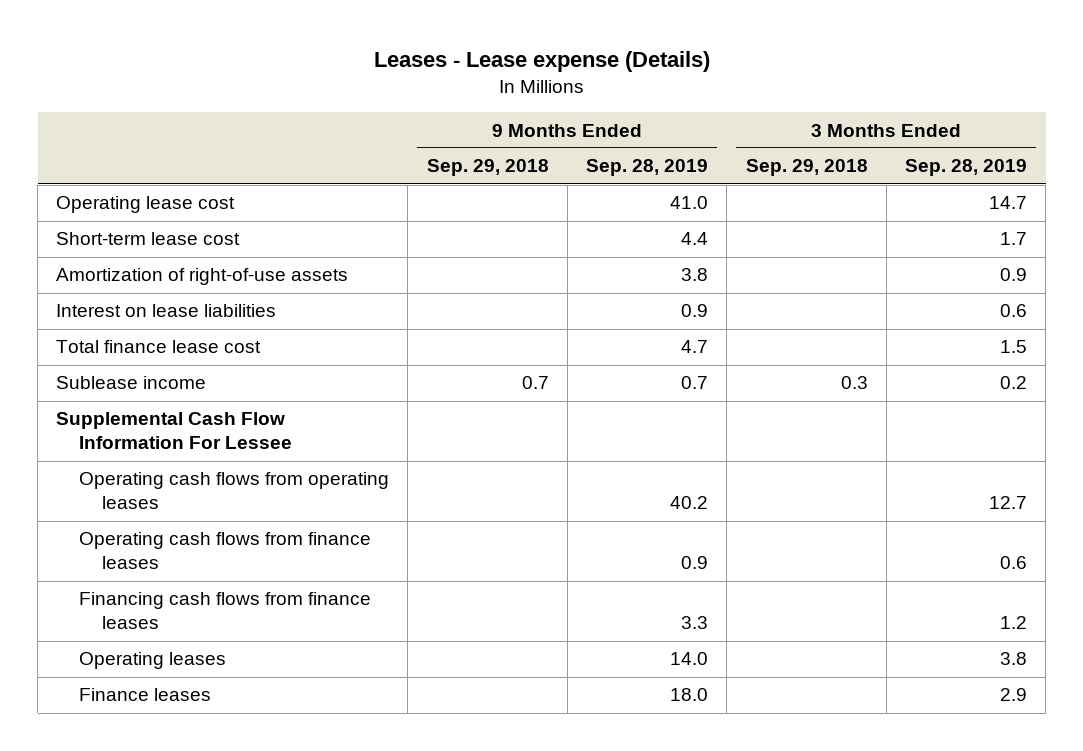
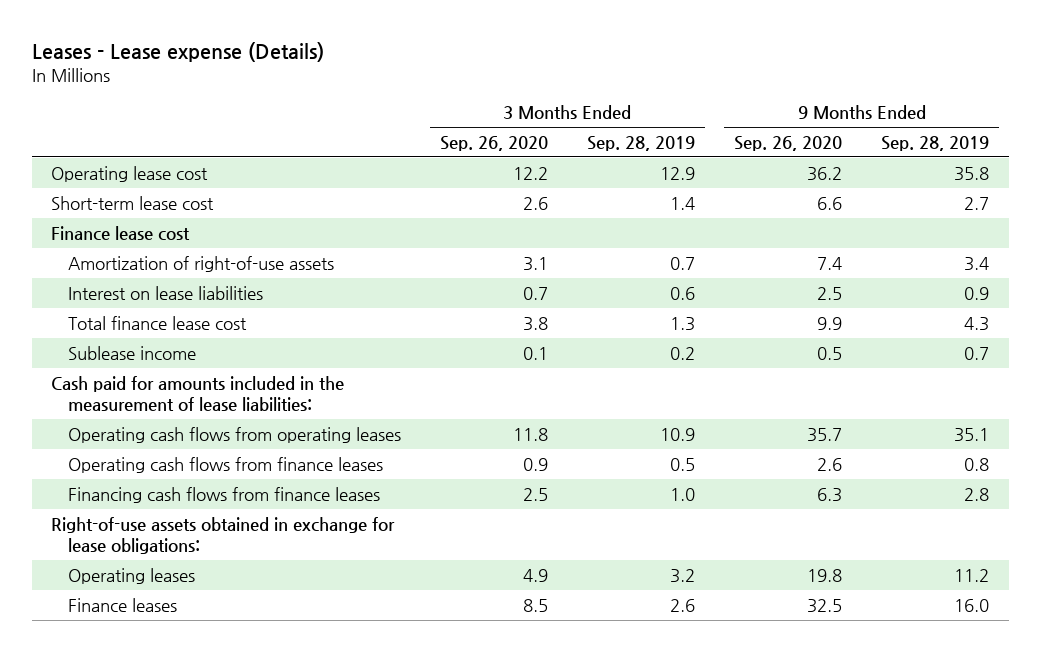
- | 9 Months Ended Sep. 29, 2018 | 9 Months Ended Sep. 28, 2019 | 3 Months Ended Sep. 29, 2018 | 3 Months Ended Sep. 28, 2019
+ | 3 Months Ended Sep. 26, 2020 | 3 Months Ended Sep. 28, 2019 | 9 Months Ended Sep. 26, 2020 | 9 Months Ended Sep. 28, 2019
- Operating lease cost | | 41.0 | | 14.7
- Short-term lease cost | | 4.4 | | 1.7
- Amortization of right-of-use assets | | 3.8 | | 0.9
+ Operating lease cost | 12.2 | 12.9 | 36.2 | 35.8
+ Short-term lease cost | 2.6 | 1.4 | 6.6 | 2.7
+ Finance lease cost
+ Amortization of right-of-use assets | 3.1 | 0.7 | 7.4 | 3.4
- Total finance lease cost | | 4.7 | | 1.5
+ Total finance lease cost | 3.8 | 1.3 | 9.9 | 4.3
- Supplemental Cash Flow Information For Lessee
- Operating cash flows from operating leases | | 40.2 | | 12.7
- Operating cash flows from finance leases | | 0.9 | | 0.6
- Financing cash flows from finance leases | | 3.3 | | 1.2
- Operating leases | | 14.0 | | 3.8
- Finance leases | | 18.0 | | 2.9
+ Cash paid for amounts included in the measurement of lease liabilities:
+ Operating cash flows from operating leases | 11.8 | 10.9 | 35.7 | 35.1
+ Operating cash flows from finance leases | 0.9 | 0.5 | 2.6 | 0.8
+ Financing cash flows from finance leases | 2.5 | 1.0 | 6.3 | 2.8
+ Right-of-use assets obtained in exchange for lease obligations:
+ Operating leases | 4.9 | 3.2 | 19.8 | 11.2
+ Finance leases | 8.5 | 2.6 | 32.5 | 16.0

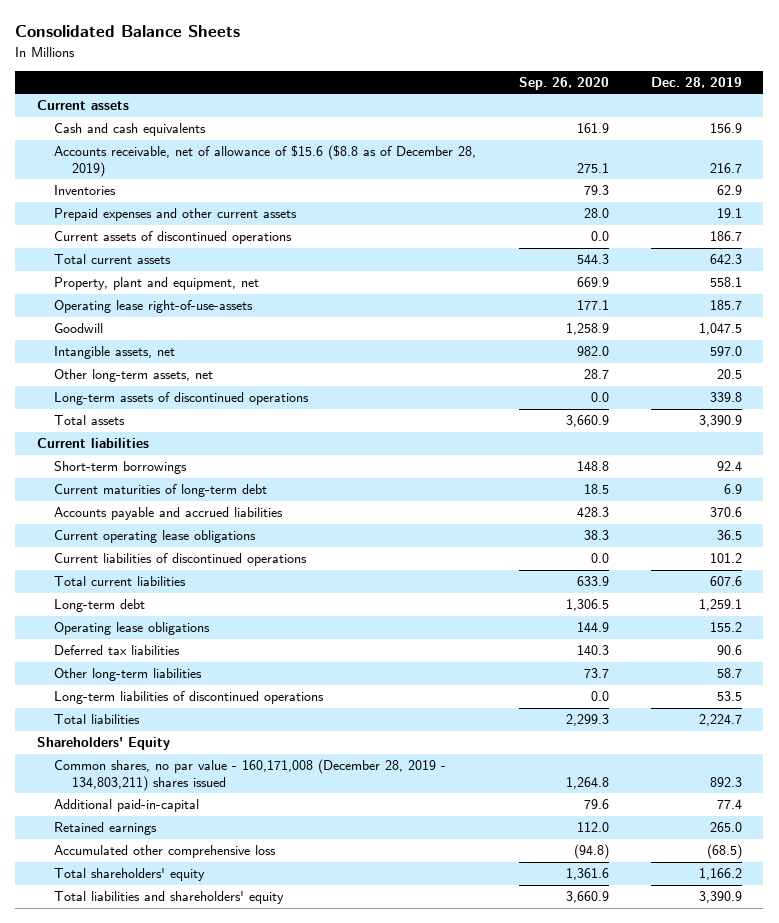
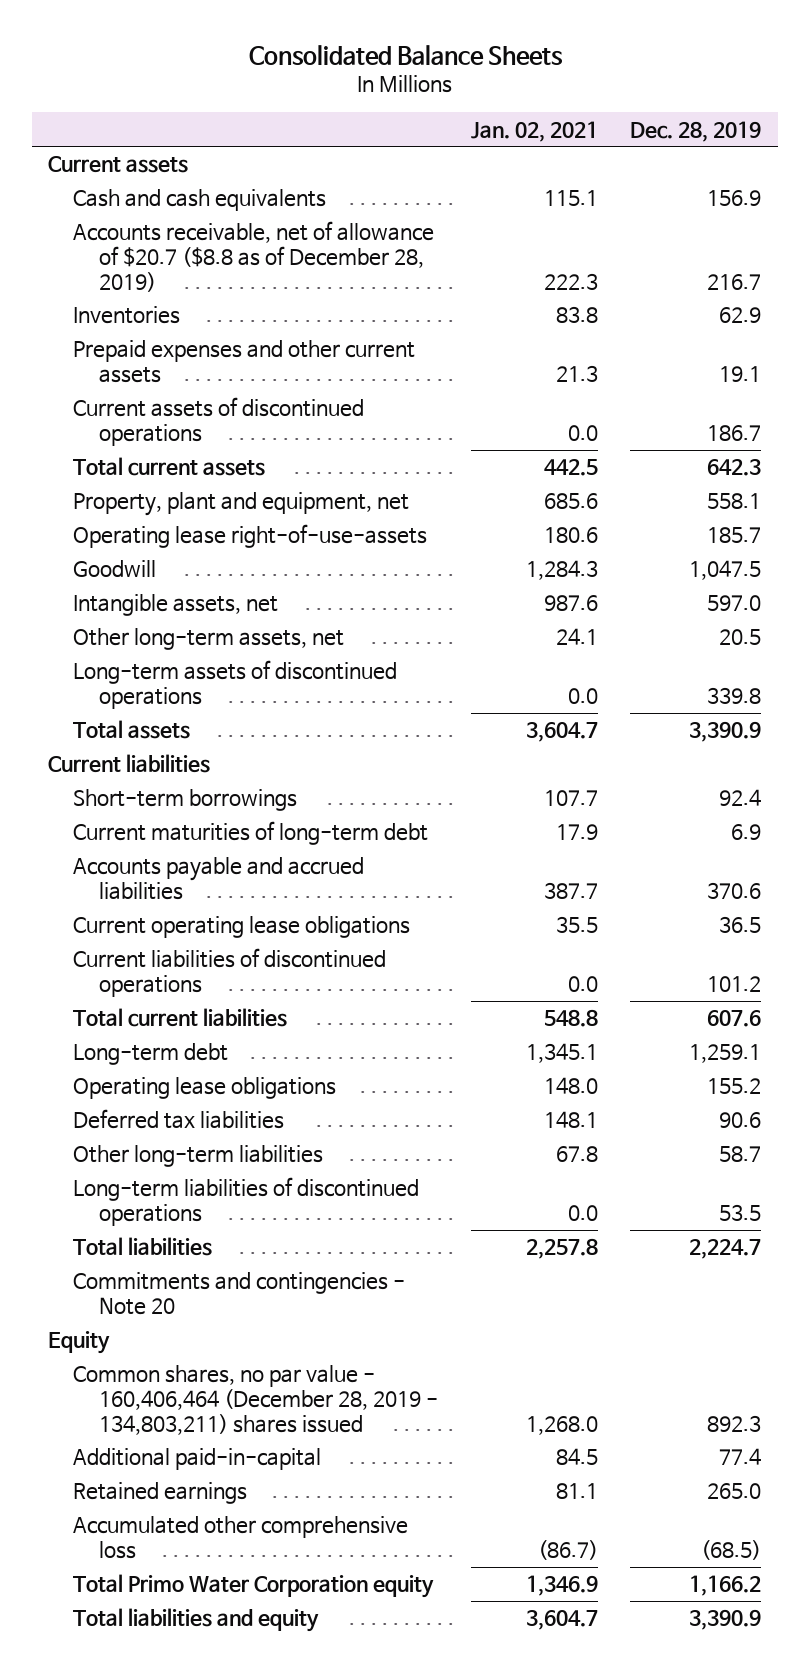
- | Sep. 26, 2020 | Dec. 28, 2019
+ | Jan. 02, 2021 | Dec. 28, 2019
- Accounts receivable, net of allowance of $15.6 ($8.8 as of December 28, 2019) | 275.1 | 216.7
+ Accounts receivable, net of allowance of $20.7 ($8.8 as of December 28, 2019) | 222.3 | 216.7
- Shareholders' Equity
- Common shares, no par value - 160,171,008 (December 28, 2019 - 134,803,211) shares issued | 1,264.8 | 892.3
+ Commitments and contingencies - Note 20
+ Equity
+ Common shares, no par value - 160,406,464 (December 28, 2019 - 134,803,211) shares issued | 1,268.0 | 892.3
- Total shareholders' equity | 1,361.6 | 1,166.2
- Total liabilities and shareholders' equity | 3,660.9 | 3,390.9
+ Total Primo Water Corporation equity | 1,346.9 | 1,166.2
+ Total liabilities and equity | 3,604.7 | 3,390.9

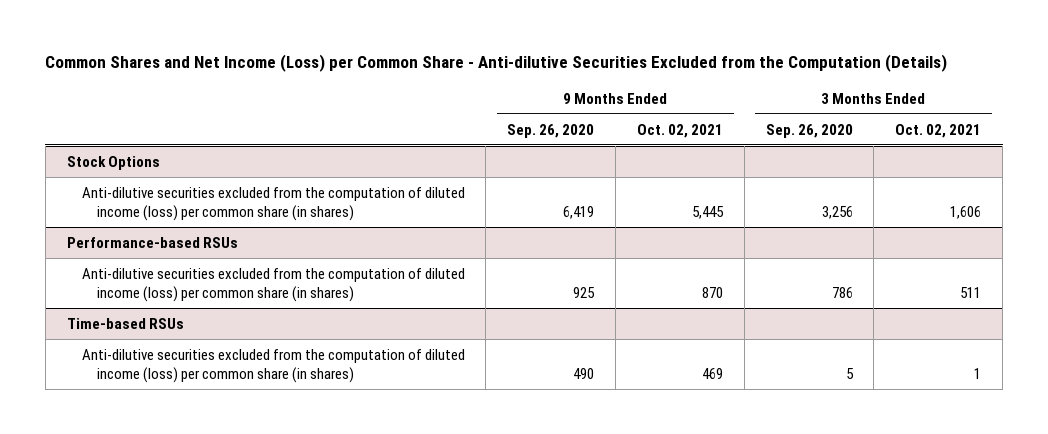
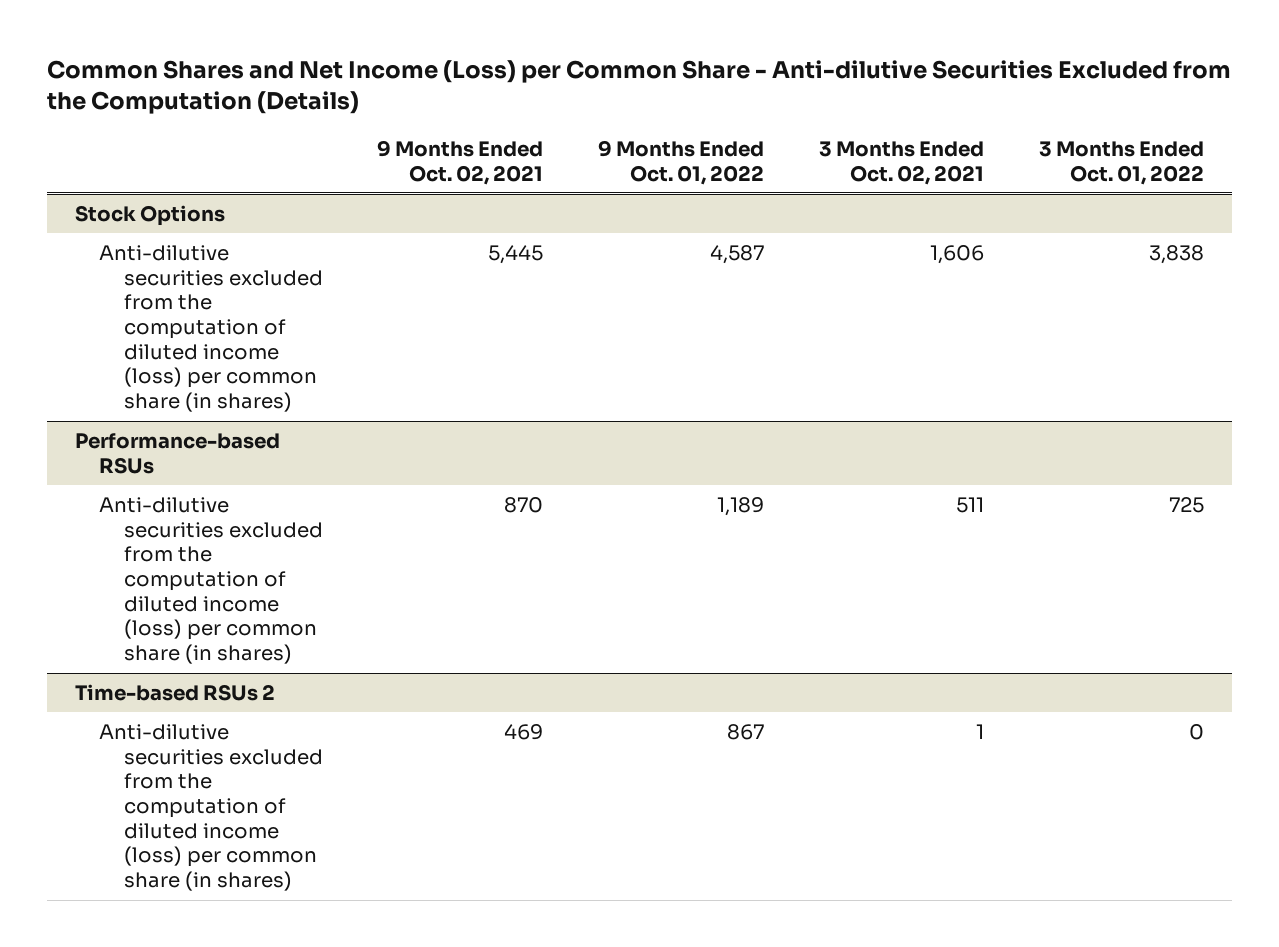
- | 9 Months Ended Sep. 26, 2020 | 9 Months Ended Oct. 02, 2021 | 3 Months Ended Sep. 26, 2020 | 3 Months Ended Oct. 02, 2021
+ | 9 Months Ended Oct. 02, 2021 | 9 Months Ended Oct. 01, 2022 | 3 Months Ended Oct. 02, 2021 | 3 Months Ended Oct. 01, 2022
- Time-based RSUs
+ Time-based RSUs 2

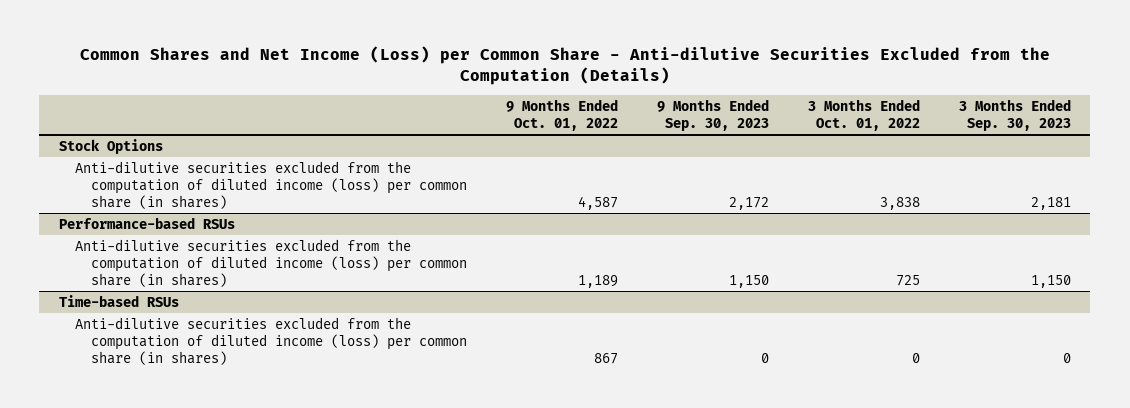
- | 9 Months Ended Oct. 02, 2021 | 9 Months Ended Oct. 01, 2022 | 3 Months Ended Oct. 02, 2021 | 3 Months Ended Oct. 01, 2022
+ | 9 Months Ended Oct. 01, 2022 | 9 Months Ended Sep. 30, 2023 | 3 Months Ended Oct. 01, 2022 | 3 Months Ended Sep. 30, 2023
- Time-based RSUs 2
+ Time-based RSUs

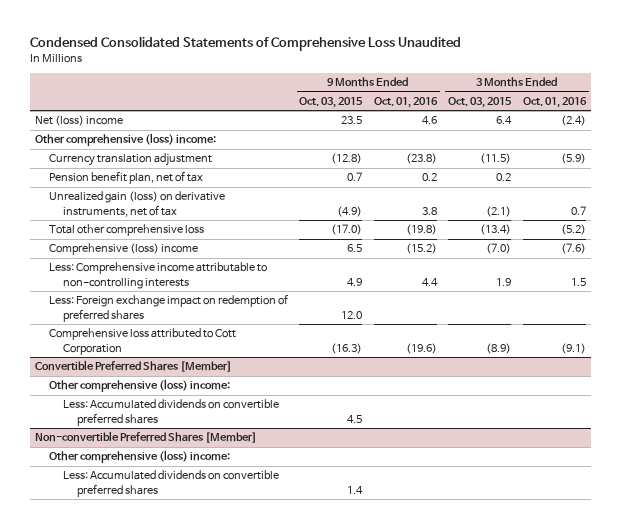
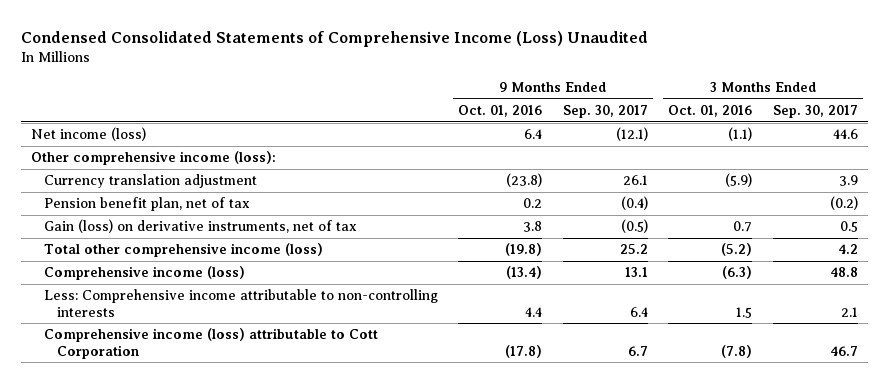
- Condensed Consolidated Statements of Comprehensive Loss Unaudited
+ Condensed Consolidated Statements of Comprehensive Income (Loss) Unaudited
- | 9 Months Ended Oct. 03, 2015 | 9 Months Ended Oct. 01, 2016 | 3 Months Ended Oct. 03, 2015 | 3 Months Ended Oct. 01, 2016
+ | 9 Months Ended Oct. 01, 2016 | 9 Months Ended Sep. 30, 2017 | 3 Months Ended Oct. 01, 2016 | 3 Months Ended Sep. 30, 2017
- Net (loss) income | 23.5 | 4.6 | 6.4 | (2.4)
- Other comprehensive (loss) income:
+ Net income (loss) | 6.4 | (12.1) | (1.1) | 44.6
+ Other comprehensive income (loss):
- Unrealized gain (loss) on derivative instruments, net of tax | (4.9) | 3.8 | (2.1) | 0.7
- Total other comprehensive loss | (17.0) | (19.8) | (13.4) | (5.2)
- Comprehensive (loss) income | 6.5 | (15.2) | (7.0) | (7.6)
+ Gain (loss) on derivative instruments, net of tax | 3.8 | (0.5) | 0.7 | 0.5
+ Total other comprehensive income (loss) | (19.8) | 25.2 | (5.2) | 4.2
+ Comprehensive income (loss) | (13.4) | 13.1 | (6.3) | 48.8
- Less: Foreign exchange impact on redemption of preferred shares | 12.0 | | |
- Comprehensive loss attributed to Cott Corporation | (16.3) | (19.6) | (8.9) | (9.1)
- Convertible Preferred Shares [Member]
- Other comprehensive (loss) income:
- Less: Accumulated dividends on convertible preferred shares | 4.5 | | |
- Non-convertible Preferred Shares [Member]
- Other comprehensive (loss) income:
- Less: Accumulated dividends on convertible preferred shares | 1.4 | | |
+ Comprehensive income (loss) attributable to Cott Corporation | (17.8) | 6.7 | (7.8) | 46.7

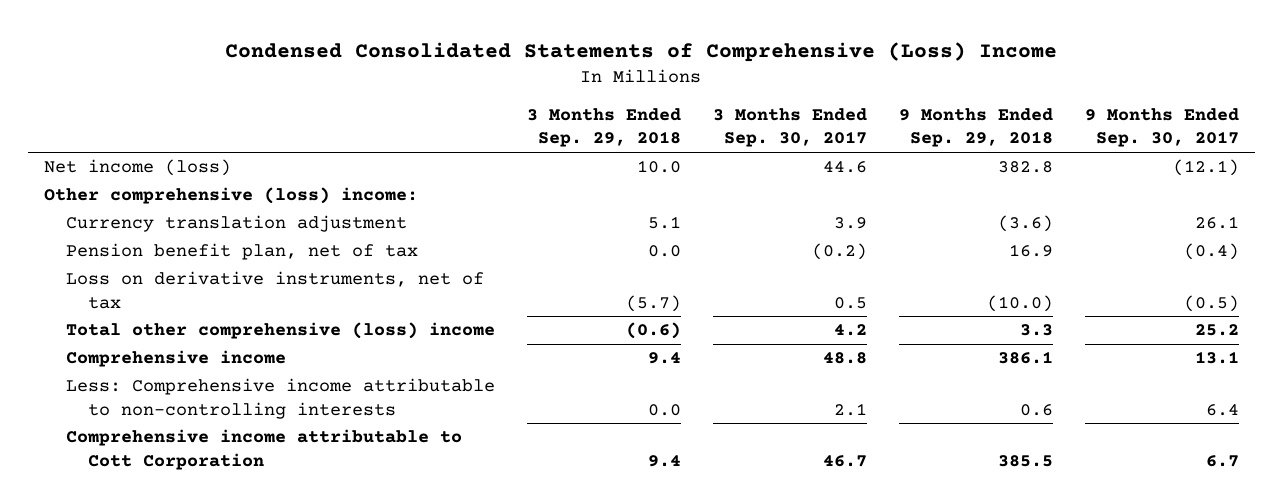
- Condensed Consolidated Statements of Comprehensive Income (Loss) Unaudited
+ Condensed Consolidated Statements of Comprehensive (Loss) Income
- | 9 Months Ended Oct. 01, 2016 | 9 Months Ended Sep. 30, 2017 | 3 Months Ended Oct. 01, 2016 | 3 Months Ended Sep. 30, 2017
+ | 3 Months Ended Sep. 29, 2018 | 3 Months Ended Sep. 30, 2017 | 9 Months Ended Sep. 29, 2018 | 9 Months Ended Sep. 30, 2017
- Other comprehensive income (loss):
+ Other comprehensive (loss) income:
- Gain (loss) on derivative instruments, net of tax | 3.8 | (0.5) | 0.7 | 0.5
- Total other comprehensive income (loss) | (19.8) | 25.2 | (5.2) | 4.2
- Comprehensive income (loss) | (13.4) | 13.1 | (6.3) | 48.8
+ Loss on derivative instruments, net of tax | (5.7) | 0.5 | (10.0) | (0.5)
+ Total other comprehensive (loss) income | (0.6) | 4.2 | 3.3 | 25.2
+ Comprehensive income | 9.4 | 48.8 | 386.1 | 13.1
- Comprehensive income (loss) attributable to Cott Corporation | (17.8) | 6.7 | (7.8) | 46.7
+ Comprehensive income attributable to Cott Corporation | 9.4 | 46.7 | 385.5 | 6.7

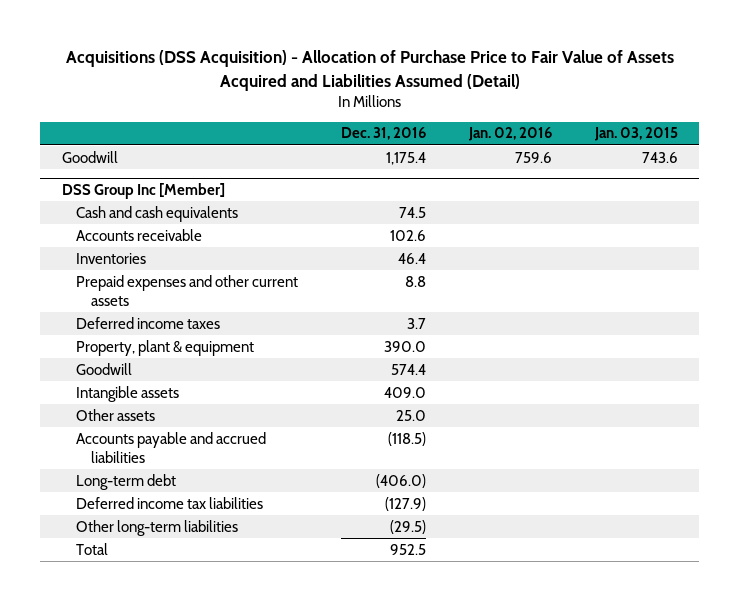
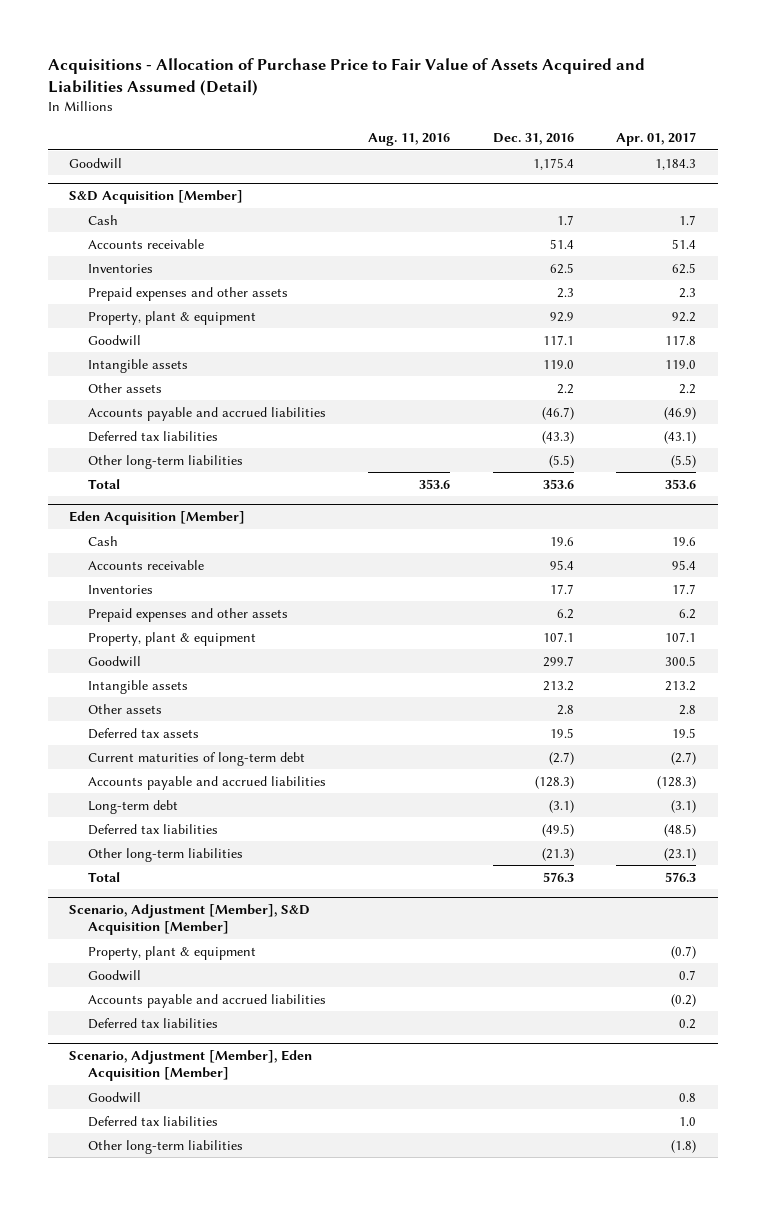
- Acquisitions (DSS Acquisition) - Allocation of Purchase Price to Fair Value of Assets Acquired and Liabilities Assumed (Detail)
+ Acquisitions - Allocation of Purchase Price to Fair Value of Assets Acquired and Liabilities Assumed (Detail)
- | Dec. 31, 2016 | Jan. 02, 2016 | Jan. 03, 2015
+ | Aug. 11, 2016 | Dec. 31, 2016 | Apr. 01, 2017
- DSS Group Inc [Member]
- Cash and cash equivalents | 74.5 | |
- Accounts receivable | 102.6 | |
- Inventories | 46.4 | |
- Prepaid expenses and other current assets | 8.8 | |
- Deferred income taxes | 3.7 | |
- Property, plant & equipment | 390.0 | |
- Goodwill | 574.4 | |
- Intangible assets | 409.0 | |
- Other assets | 25.0 | |
- Accounts payable and accrued liabilities | (118.5) | |
- Long-term debt | (406.0) | |
- Deferred income tax liabilities | (127.9) | |
- Other long-term liabilities | (29.5) | |
- Total | 952.5 | |
+ S&D Acquisition [Member]
+ Cash | | 1.7 | 1.7
+ Accounts receivable | | 51.4 | 51.4
+ Inventories | | 62.5 | 62.5
+ Prepaid expenses and other assets | | 2.3 | 2.3
+ Property, plant & equipment | | 92.9 | 92.2
+ Goodwill | | 117.1 | 117.8
+ Intangible assets | | 119.0 | 119.0
+ Other assets | | 2.2 | 2.2
+ Accounts payable and accrued liabilities | | (46.7) | (46.9)
+ Deferred tax liabilities | | (43.3) | (43.1)
+ Other long-term liabilities | | (5.5) | (5.5)
+ Total | 353.6 | 353.6 | 353.6
+ Eden Acquisition [Member]
+ Cash | | 19.6 | 19.6
+ Accounts receivable | | 95.4 | 95.4
+ Inventories | | 17.7 | 17.7
+ Prepaid expenses and other assets | | 6.2 | 6.2
+ Property, plant & equipment | | 107.1 | 107.1
+ Goodwill | | 299.7 | 300.5
+ Intangible assets | | 213.2 | 213.2
+ Other assets | | 2.8 | 2.8
+ Deferred tax assets | | 19.5 | 19.5
+ Current maturities of long-term debt | | (2.7) | (2.7)
+ Accounts payable and accrued liabilities | | (128.3) | (128.3)
+ Long-term debt | | (3.1) | (3.1)
+ Deferred tax liabilities | | (49.5) | (48.5)
+ Other long-term liabilities | | (21.3) | (23.1)
+ Total | | 576.3 | 576.3
+ Scenario, Adjustment [Member], S&D Acquisition [Member]
+ Property, plant & equipment | | | (0.7)
+ Goodwill | | | 0.7
+ Accounts payable and accrued liabilities | | | (0.2)
+ Deferred tax liabilities | | | 0.2
+ Scenario, Adjustment [Member], Eden Acquisition [Member]
+ Goodwill | | | 0.8
+ Deferred tax liabilities | | | 1.0
+ Other long-term liabilities | | | (1.8)

